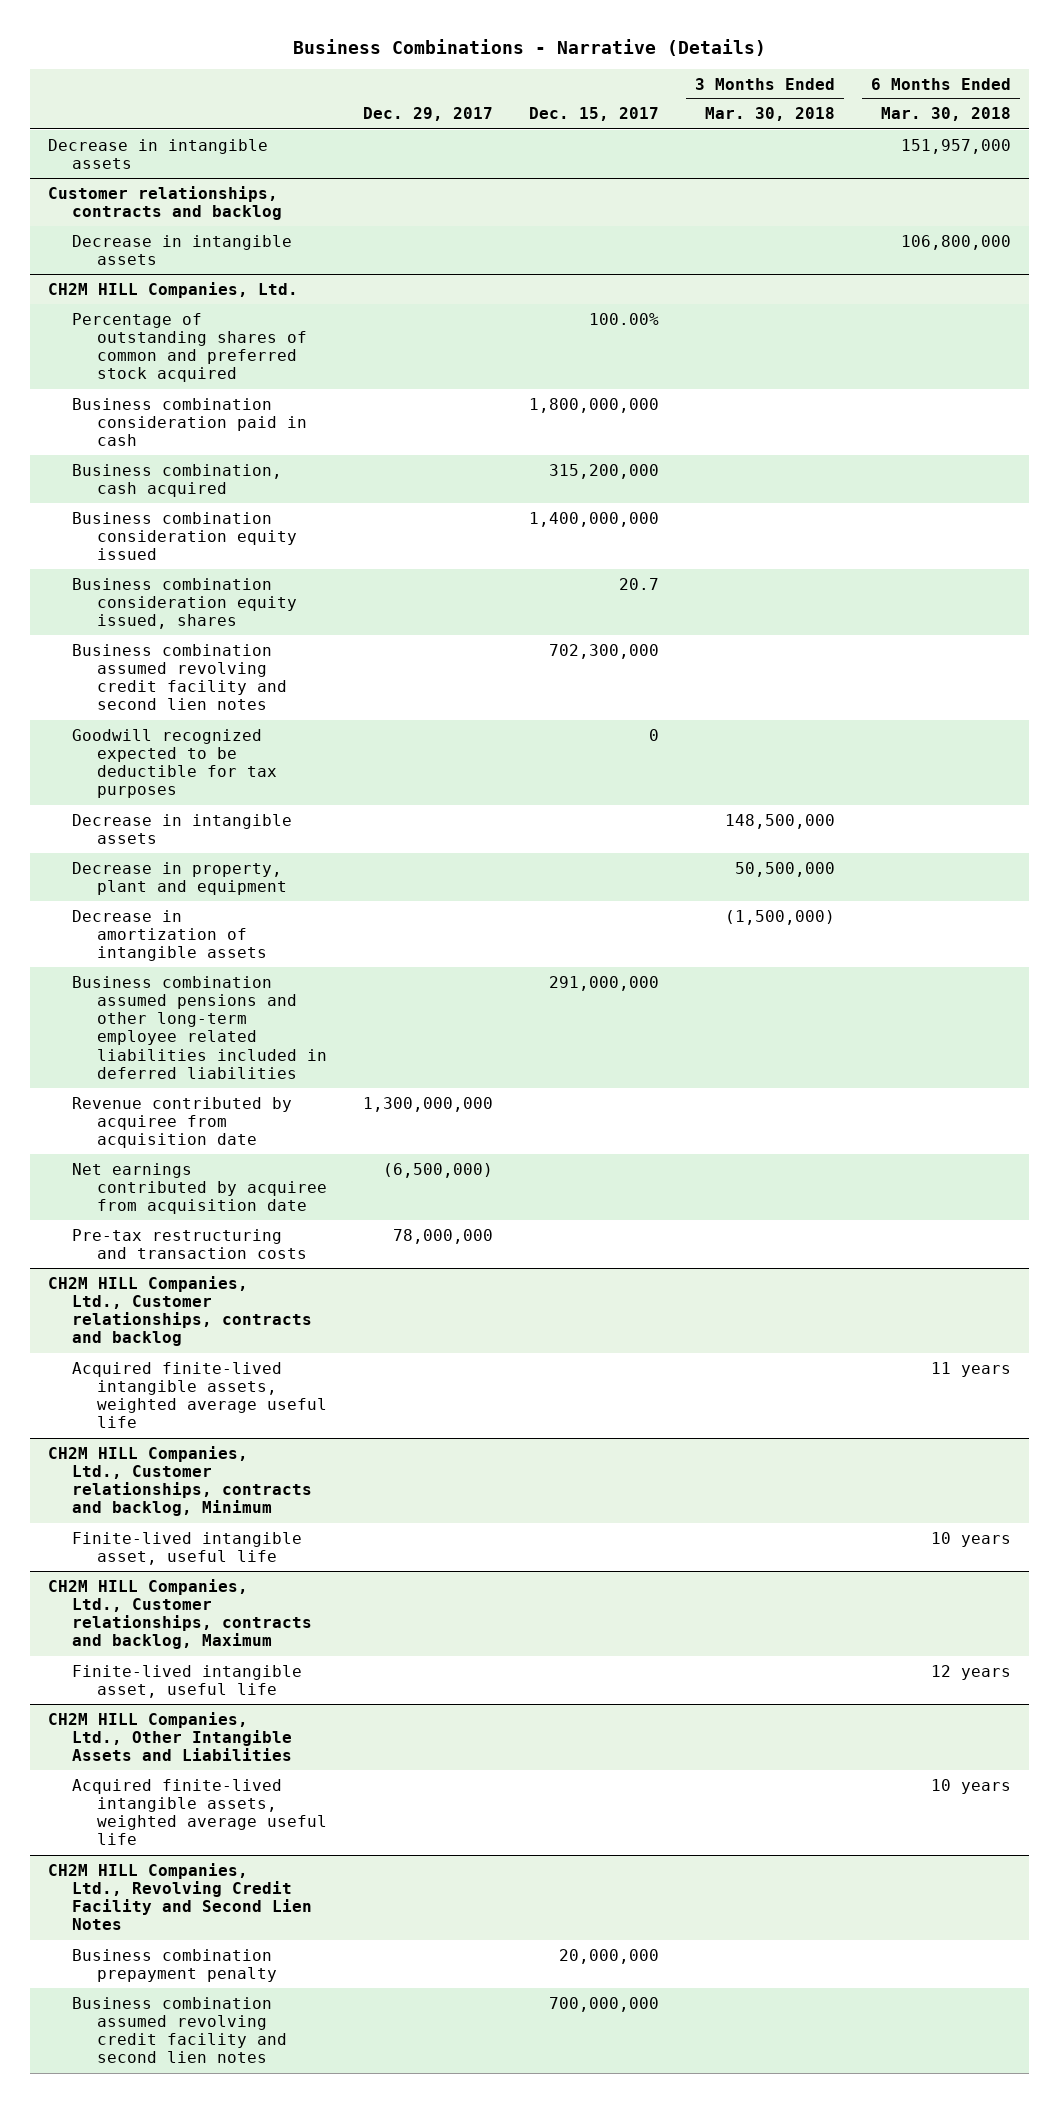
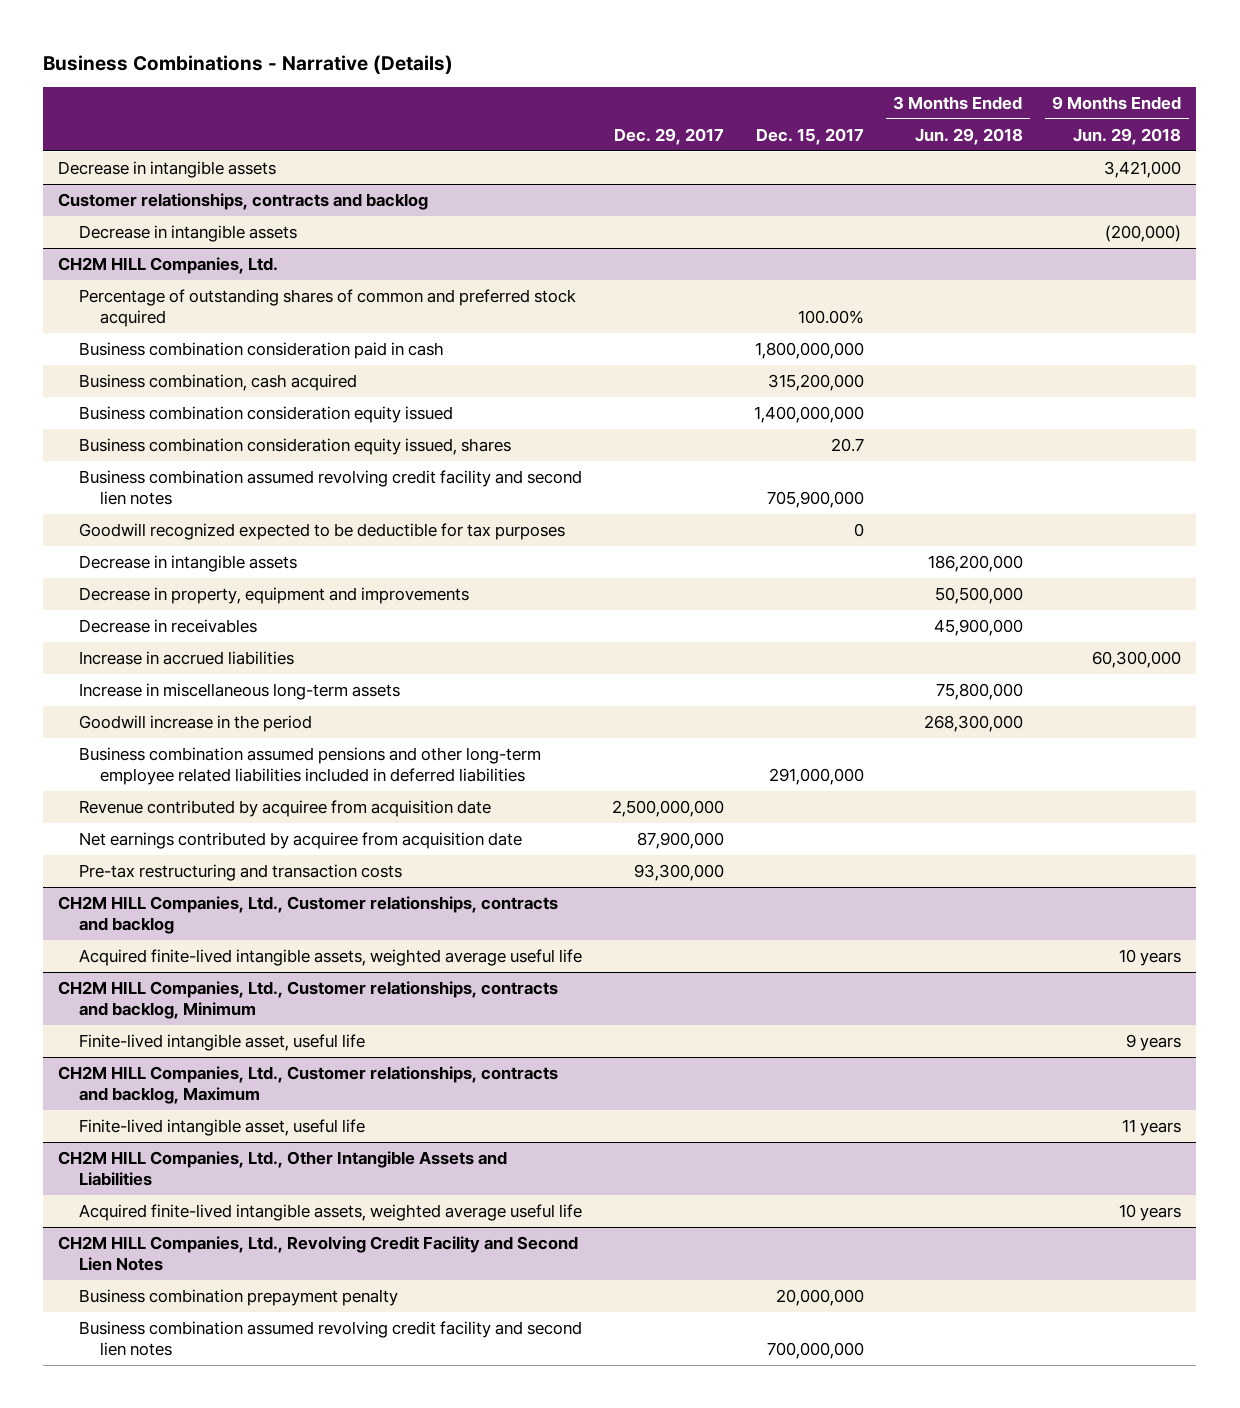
- | Dec. 29, 2017 | Dec. 15, 2017 | 3 Months Ended Mar. 30, 2018 | 6 Months Ended Mar. 30, 2018
+ | Dec. 29, 2017 | Dec. 15, 2017 | 3 Months Ended Jun. 29, 2018 | 9 Months Ended Jun. 29, 2018
@ CH2M HILL Companies, Ltd.
- Business combination assumed revolving credit facility and second lien notes | | 702,300,000 | |
+ Business combination assumed revolving credit facility and second lien notes | | 705,900,000 | |
- Decrease in property, plant and equipment | | | 50,500,000 |
- Decrease in amortization of intangible assets | | | (1,500,000) |
+ Decrease in property, equipment and improvements | | | 50,500,000 |
+ Decrease in receivables | | | 45,900,000 |
+ Increase in accrued liabilities | | | | 60,300,000
+ Increase in miscellaneous long-term assets | | | 75,800,000 |
+ Goodwill increase in the period | | | 268,300,000 |
- Revenue contributed by acquiree from acquisition date | 1,300,000,000 | | |
- Net earnings contributed by acquiree from acquisition date | (6,500,000) | | |
- Pre-tax restructuring and transaction costs | 78,000,000 | | |
+ Revenue contributed by acquiree from acquisition date | 2,500,000,000 | | |
+ Net earnings contributed by acquiree from acquisition date | 87,900,000 | | |
+ Pre-tax restructuring and transaction costs | 93,300,000 | | |

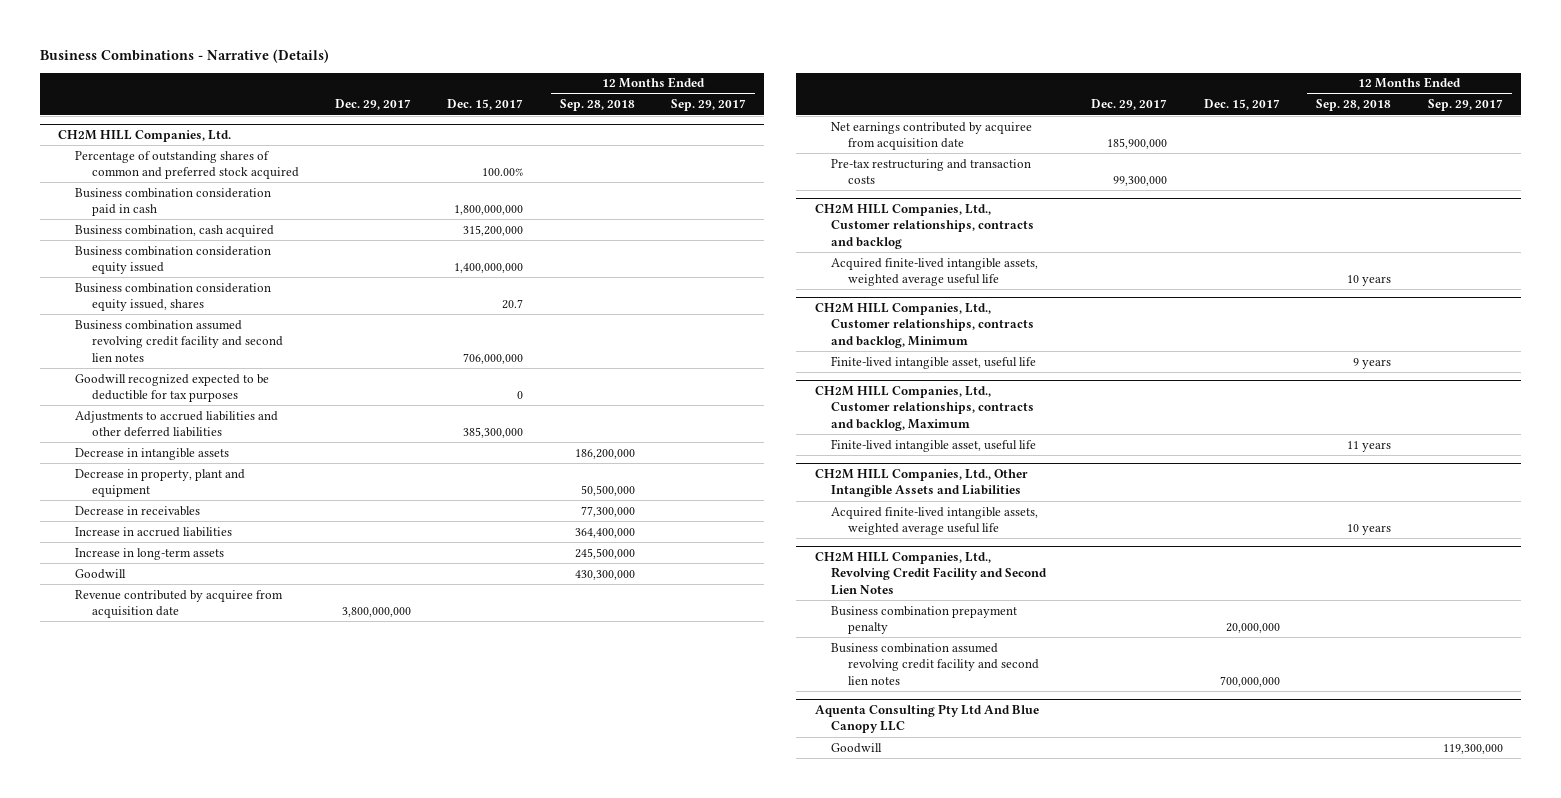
- | Dec. 29, 2017 | Dec. 15, 2017 | 3 Months Ended Jun. 29, 2018 | 9 Months Ended Jun. 29, 2018
+ | Dec. 29, 2017 | Dec. 15, 2017 | 12 Months Ended Sep. 28, 2018 | 12 Months Ended Sep. 29, 2017
- Decrease in intangible assets | | | | 3,421,000
- Customer relationships, contracts and backlog
- Decrease in intangible assets | | | | (200,000)
@ CH2M HILL Companies, Ltd.
- Business combination assumed revolving credit facility and second lien notes | | 705,900,000 | |
+ Business combination assumed revolving credit facility and second lien notes | | 706,000,000 | |
+ Adjustments to accrued liabilities and other deferred liabilities | | 385,300,000 | |
- Decrease in property, equipment and improvements | | | 50,500,000 |
+ Decrease in property, plant and equipment | | | 50,500,000 |
- Increase in miscellaneous long-term assets | | | 75,800,000 |
- Goodwill increase in the period | | | 268,300,000 |
- Business combination assumed pensions and other long-term employee related liabilities included in deferred liabilities | | 291,000,000 | |
- Revenue contributed by acquiree from acquisition date | 2,500,000,000 | | |
- Net earnings contributed by acquiree from acquisition date | 87,900,000 | | |
- Pre-tax restructuring and transaction costs | 93,300,000 | | |
+ Increase in long-term assets | | | 245,500,000 |
+ Goodwill | | | 430,300,000 |
+ Revenue contributed by acquiree from acquisition date | 3,800,000,000 | | |
+ Net earnings contributed by acquiree from acquisition date | 185,900,000 | | |
+ Pre-tax restructuring and transaction costs | 99,300,000 | | |
+ Aquenta Consulting Pty Ltd And Blue Canopy LLC
+ Goodwill | | | | 119,300,000

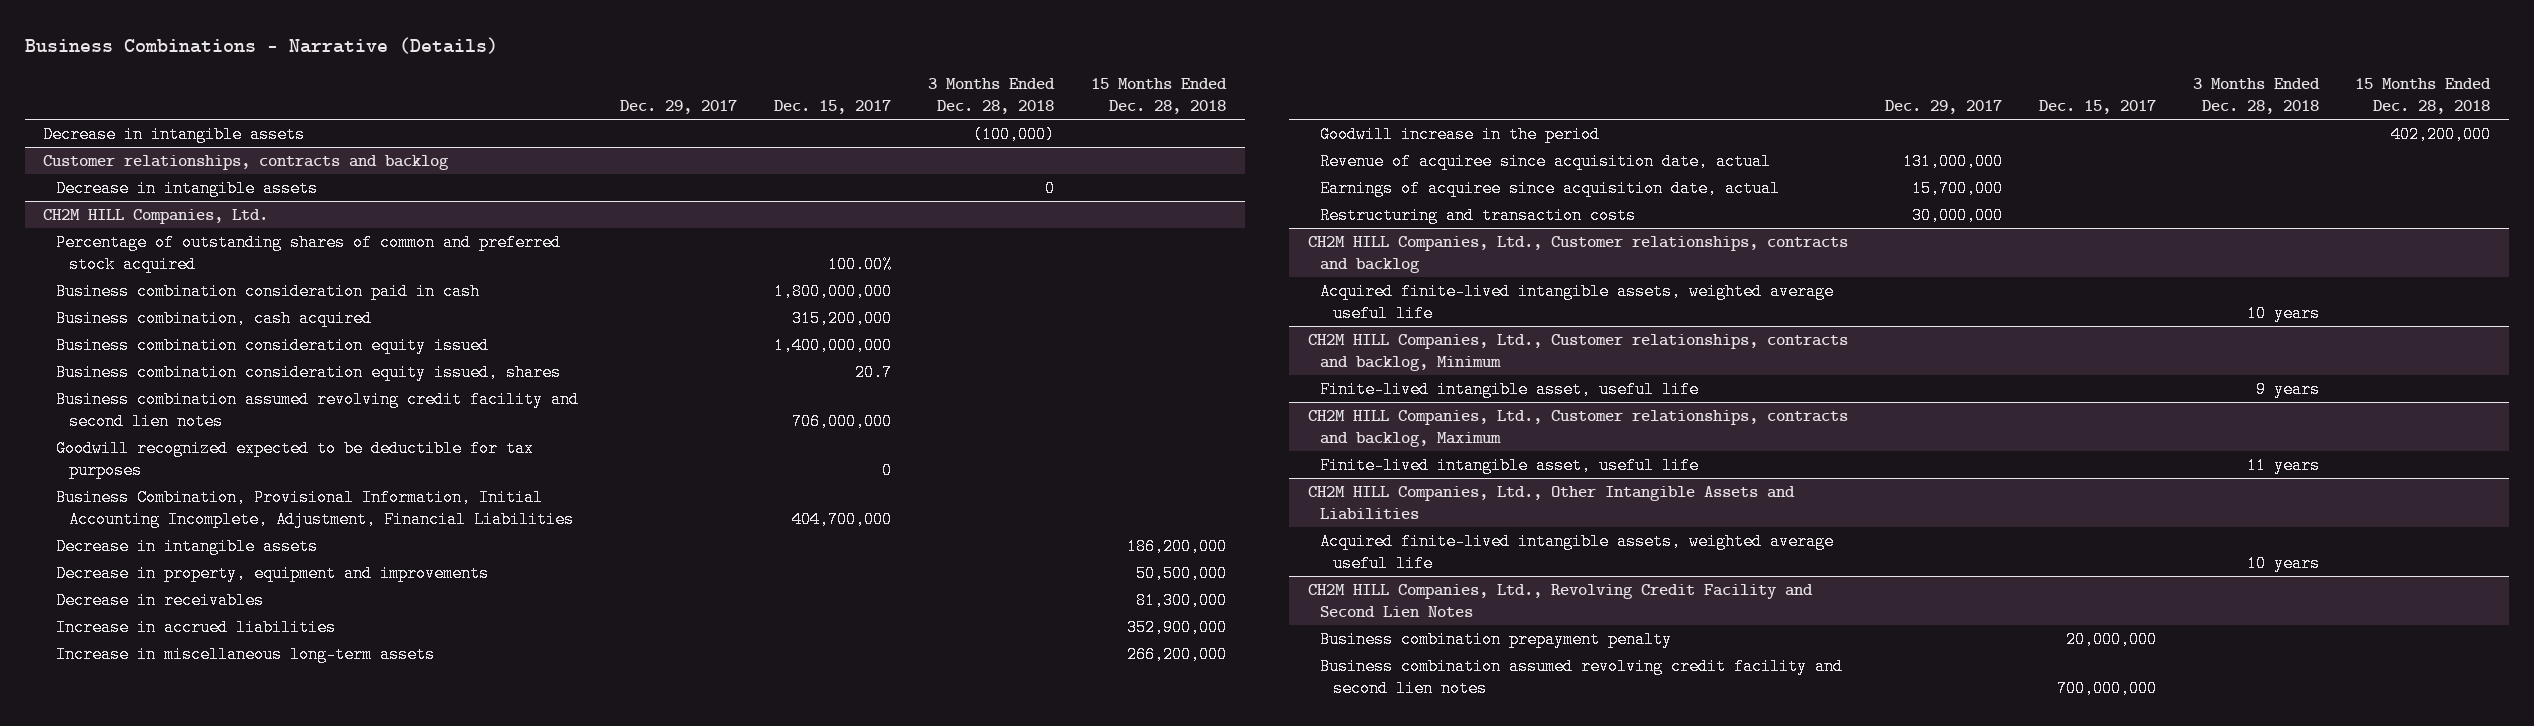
- | Dec. 29, 2017 | Dec. 15, 2017 | 12 Months Ended Sep. 28, 2018 | 12 Months Ended Sep. 29, 2017
+ | Dec. 29, 2017 | Dec. 15, 2017 | 3 Months Ended Dec. 28, 2018 | 15 Months Ended Dec. 28, 2018
+ Decrease in intangible assets | | | (100,000) |
+ Customer relationships, contracts and backlog
+ Decrease in intangible assets | | | 0 |
@ CH2M HILL Companies, Ltd.
- Adjustments to accrued liabilities and other deferred liabilities | | 385,300,000 | |
+ Business Combination, Provisional Information, Initial Accounting Incomplete, Adjustment, Financial Liabilities | | 404,700,000 | |
- Decrease in property, plant and equipment | | | 50,500,000 |
+ Decrease in property, equipment and improvements | | | | 50,500,000
- Increase in long-term assets | | | 245,500,000 |
- Goodwill | | | 430,300,000 |
- Revenue contributed by acquiree from acquisition date | 3,800,000,000 | | |
- Net earnings contributed by acquiree from acquisition date | 185,900,000 | | |
- Pre-tax restructuring and transaction costs | 99,300,000 | | |
+ Increase in miscellaneous long-term assets | | | | 266,200,000
+ Goodwill increase in the period | | | | 402,200,000
+ Revenue of acquiree since acquisition date, actual | 131,000,000 | | |
+ Earnings of acquiree since acquisition date, actual | 15,700,000 | | |
+ Restructuring and transaction costs | 30,000,000 | | |
- Aquenta Consulting Pty Ltd And Blue Canopy LLC
- Goodwill | | | | 119,300,000

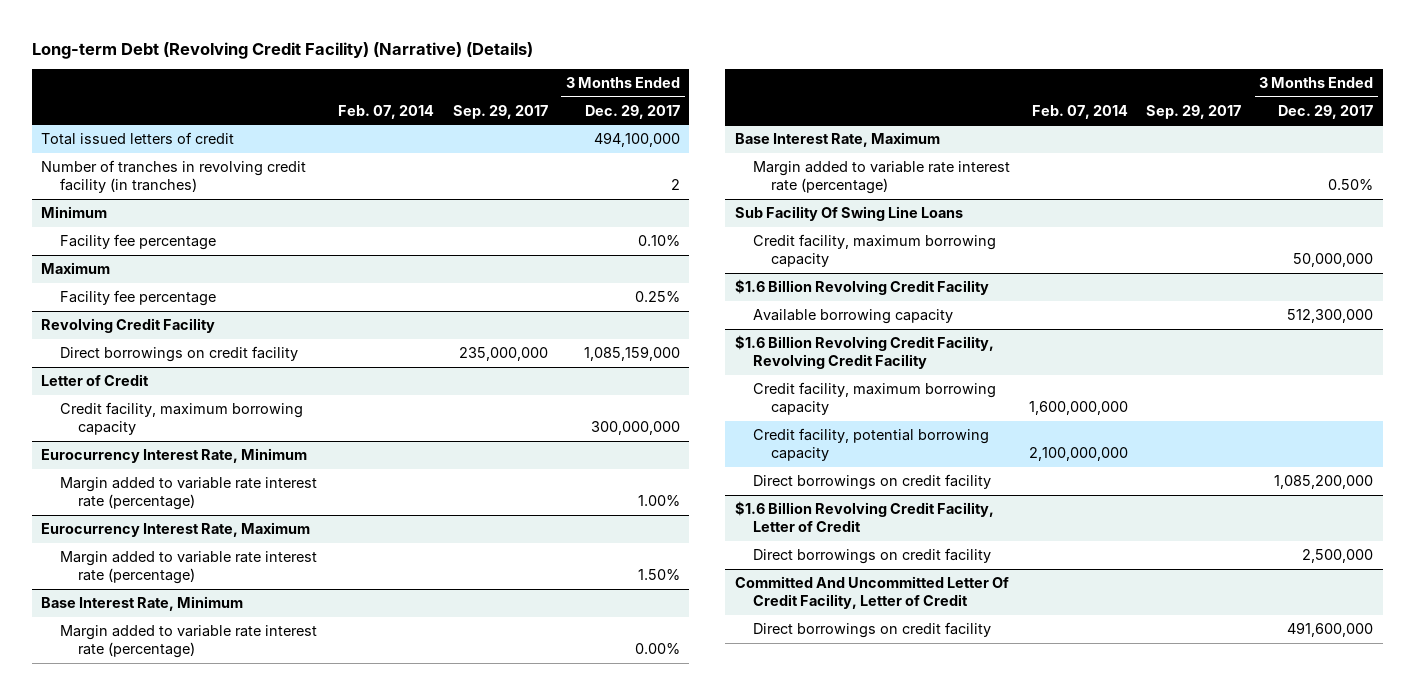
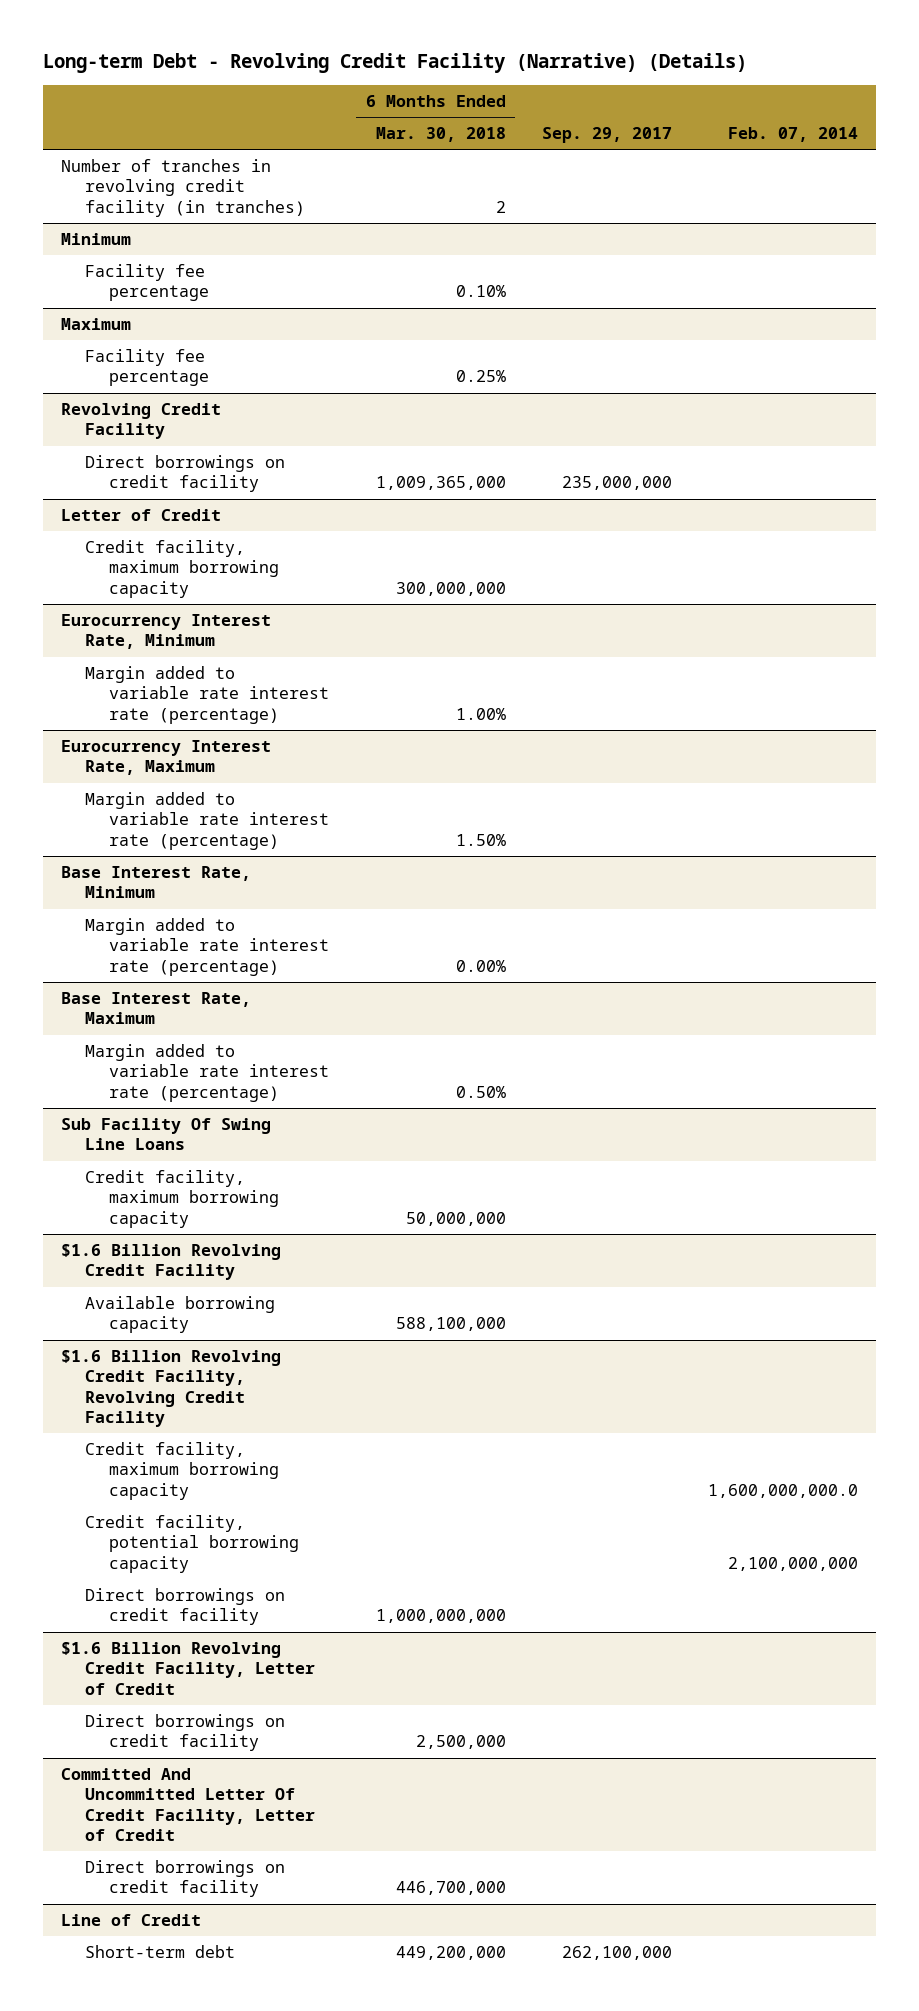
- Long-term Debt (Revolving Credit Facility) (Narrative) (Details)
+ Long-term Debt - Revolving Credit Facility (Narrative) (Details)
- | Feb. 07, 2014 | Sep. 29, 2017 | 3 Months Ended Dec. 29, 2017
+ | 6 Months Ended Mar. 30, 2018 | Sep. 29, 2017 | Feb. 07, 2014
- Total issued letters of credit | | | 494,100,000
@ $1.6 Billion Revolving Credit Facility, Revolving Credit Facility
- Credit facility, maximum borrowing capacity | 1,600,000,000 | |
+ Credit facility, maximum borrowing capacity | | | 1,600,000,000.0
+ Line of Credit
+ Short-term debt | 449,200,000 | 262,100,000 |

